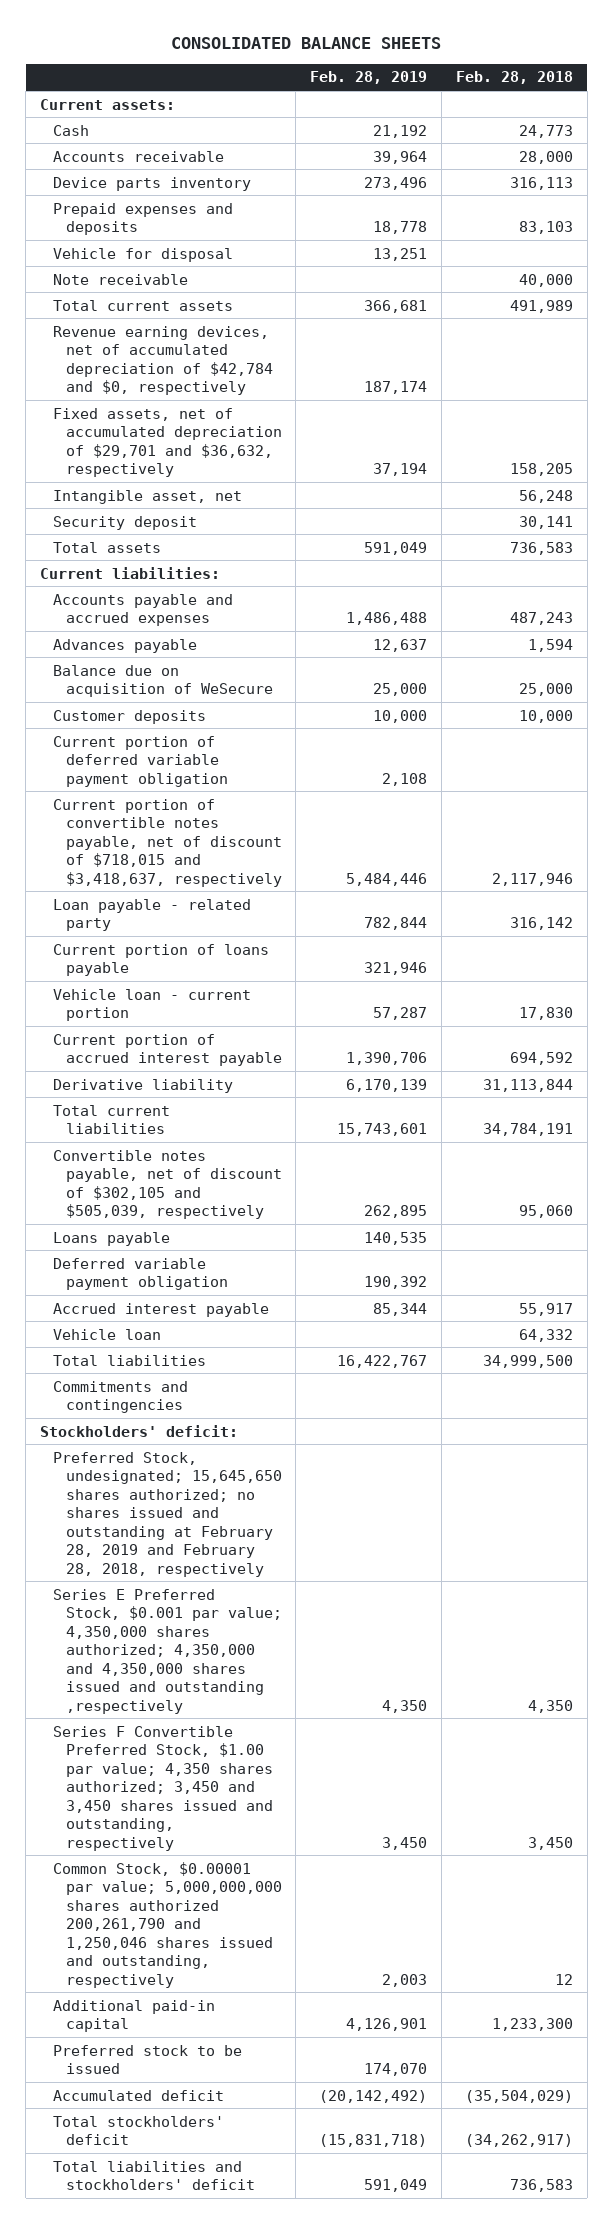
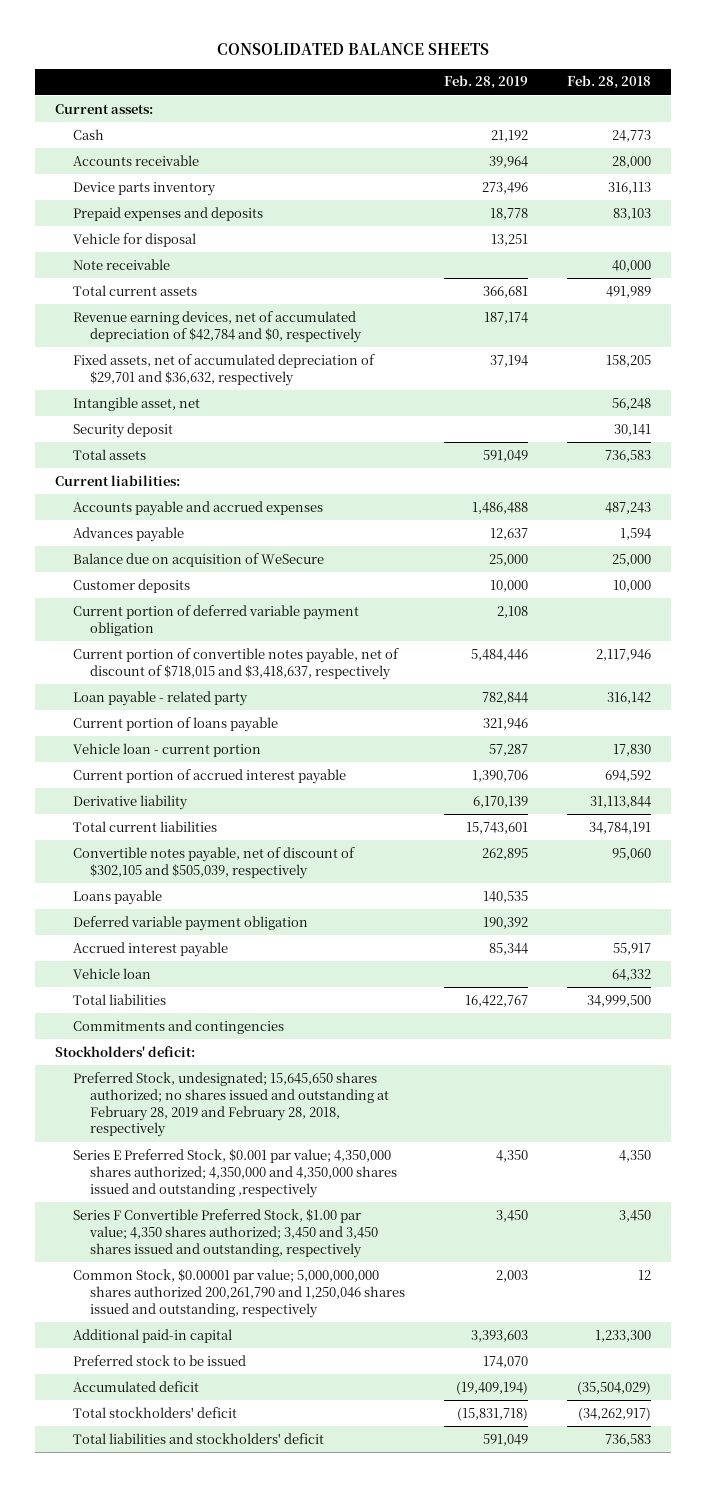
- Additional paid-in capital | 4,126,901 | 1,233,300
+ Additional paid-in capital | 3,393,603 | 1,233,300
- Accumulated deficit | (20,142,492) | (35,504,029)
+ Accumulated deficit | (19,409,194) | (35,504,029)

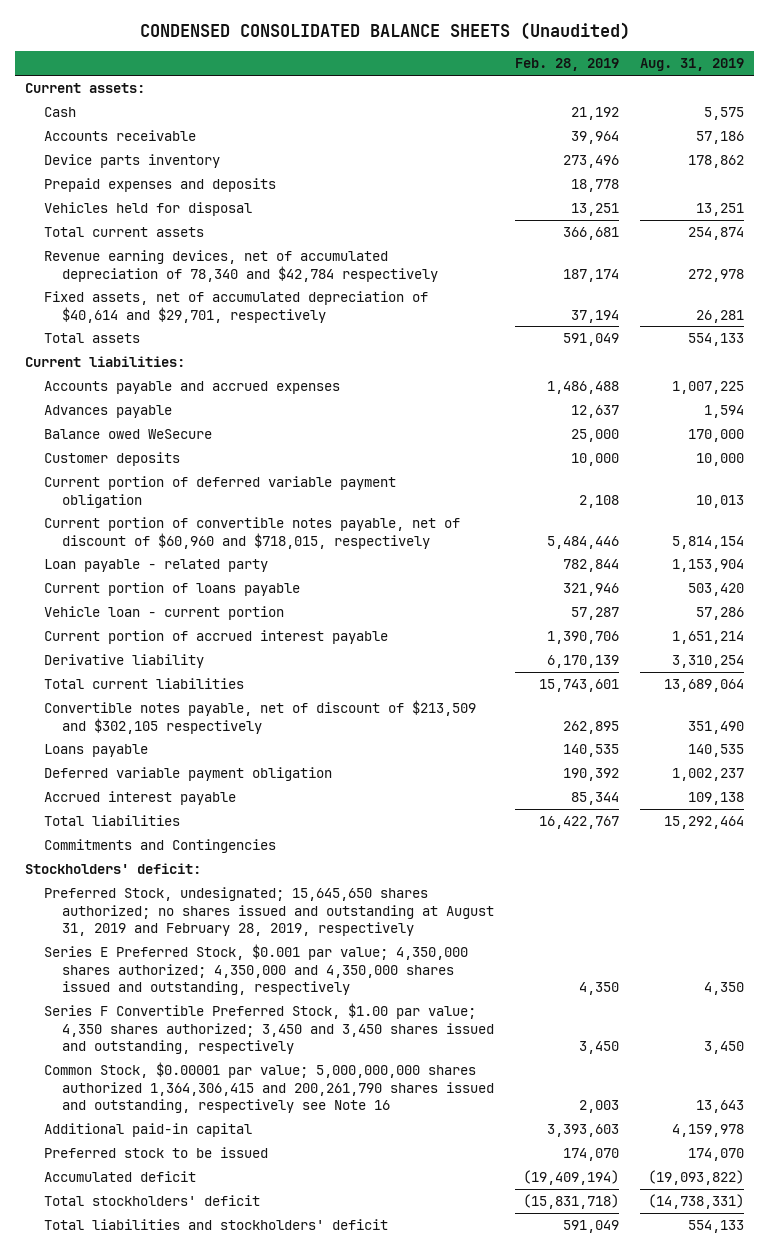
- CONSOLIDATED BALANCE SHEETS
+ CONDENSED CONSOLIDATED BALANCE SHEETS (Unaudited)
- | Feb. 28, 2019 | Feb. 28, 2018
+ | Feb. 28, 2019 | Aug. 31, 2019
- Vehicle for disposal | 13,251 |
- Note receivable | | 40,000
+ Vehicles held for disposal | 13,251 | 13,251
- Revenue earning devices, net of accumulated depreciation of $42,784 and $0, respectively | 187,174 |
- Fixed assets, net of accumulated depreciation of $29,701 and $36,632, respectively | 37,194 | 158,205
- Intangible asset, net | | 56,248
- Security deposit | | 30,141
+ Revenue earning devices, net of accumulated depreciation of 78,340 and $42,784 respectively | 187,174 | 272,978
+ Fixed assets, net of accumulated depreciation of $40,614 and $29,701, respectively | 37,194 | 26,281
- Balance due on acquisition of WeSecure | 25,000 | 25,000
+ Balance owed WeSecure | 25,000 | 170,000
- Current portion of convertible notes payable, net of discount of $718,015 and $3,418,637, respectively | 5,484,446 | 2,117,946
+ Current portion of convertible notes payable, net of discount of $60,960 and $718,015, respectively | 5,484,446 | 5,814,154
- Convertible notes payable, net of discount of $302,105 and $505,039, respectively | 262,895 | 95,060
+ Convertible notes payable, net of discount of $213,509 and $302,105 respectively | 262,895 | 351,490
- Vehicle loan | | 64,332
- Commitments and contingencies
+ Commitments and Contingencies
- Preferred Stock, undesignated; 15,645,650 shares authorized; no shares issued and outstanding at February 28, 2019 and February 28, 2018, respectively
- Series E Preferred Stock, $0.001 par value; 4,350,000 shares authorized; 4,350,000 and 4,350,000 shares issued and outstanding ,respectively | 4,350 | 4,350
+ Preferred Stock, undesignated; 15,645,650 shares authorized; no shares issued and outstanding at August 31, 2019 and February 28, 2019, respectively
+ Series E Preferred Stock, $0.001 par value; 4,350,000 shares authorized; 4,350,000 and 4,350,000 shares issued and outstanding, respectively | 4,350 | 4,350
- Common Stock, $0.00001 par value; 5,000,000,000 shares authorized 200,261,790 and 1,250,046 shares issued and outstanding, respectively | 2,003 | 12
+ Common Stock, $0.00001 par value; 5,000,000,000 shares authorized 1,364,306,415 and 200,261,790 shares issued and outstanding, respectively see Note 16 | 2,003 | 13,643

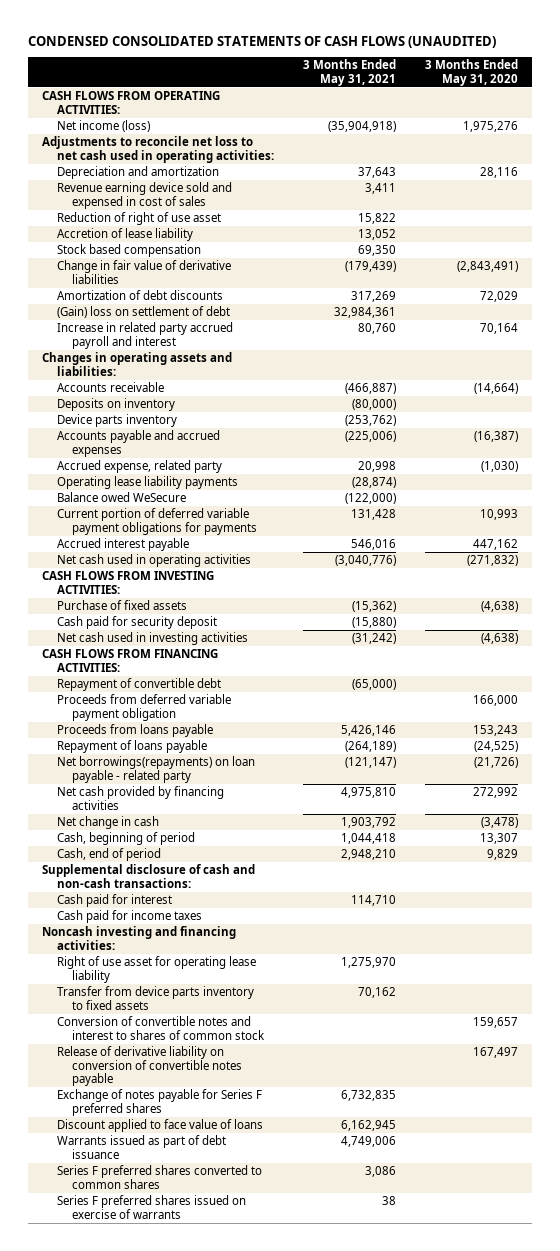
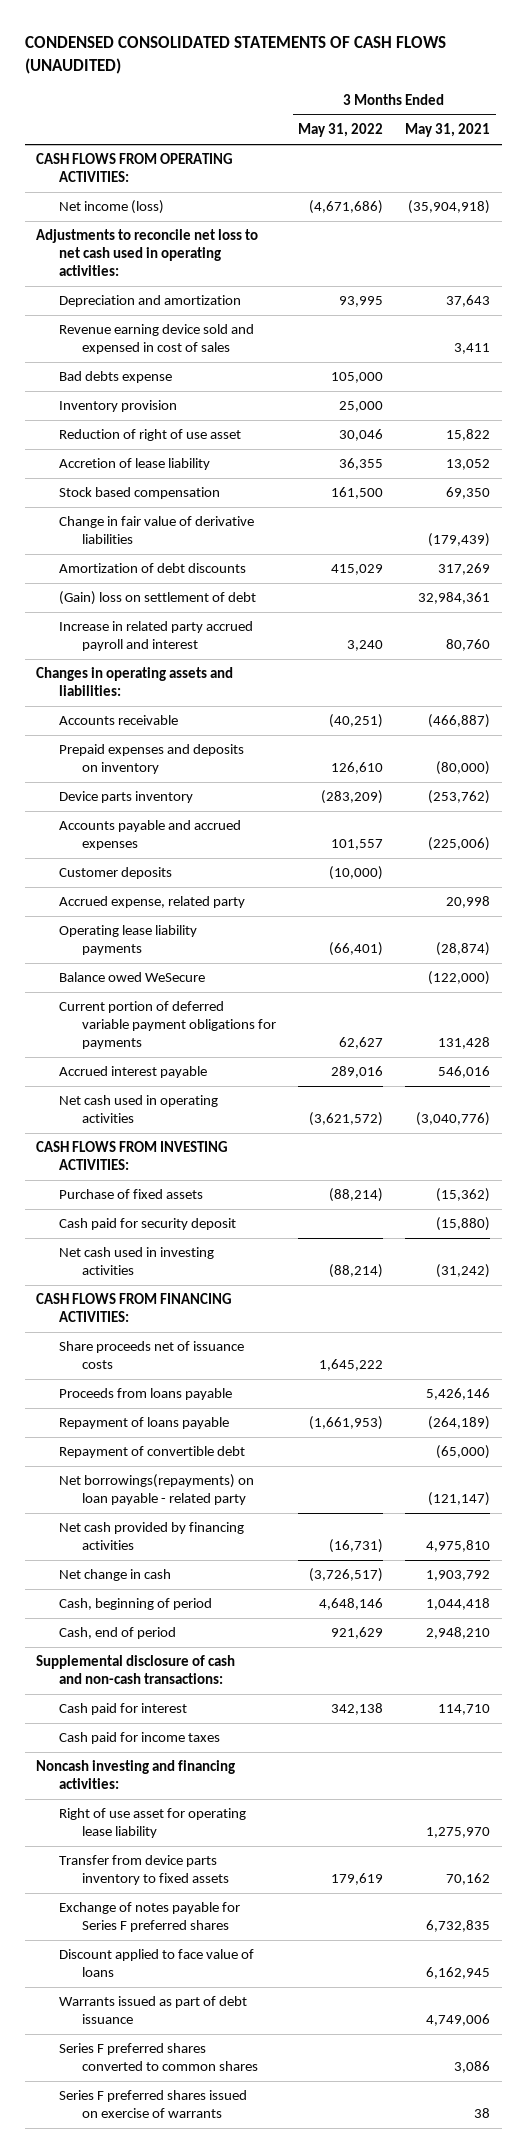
- | 3 Months Ended May 31, 2021 | 3 Months Ended May 31, 2020
+ | 3 Months Ended May 31, 2022 | 3 Months Ended May 31, 2021
+ Bad debts expense | 105,000 |
+ Inventory provision | 25,000 |
- Deposits on inventory | (80,000) |
+ Prepaid expenses and deposits on inventory | 126,610 | (80,000)
+ Customer deposits | (10,000) |
- Proceeds from deferred variable payment obligation | | 166,000
+ Share proceeds net of issuance costs | 1,645,222 |
moved down: Repayment of convertible debt | | (65,000)
- Conversion of convertible notes and interest to shares of common stock | | 159,657
- Release of derivative liability on conversion of convertible notes payable | | 167,497

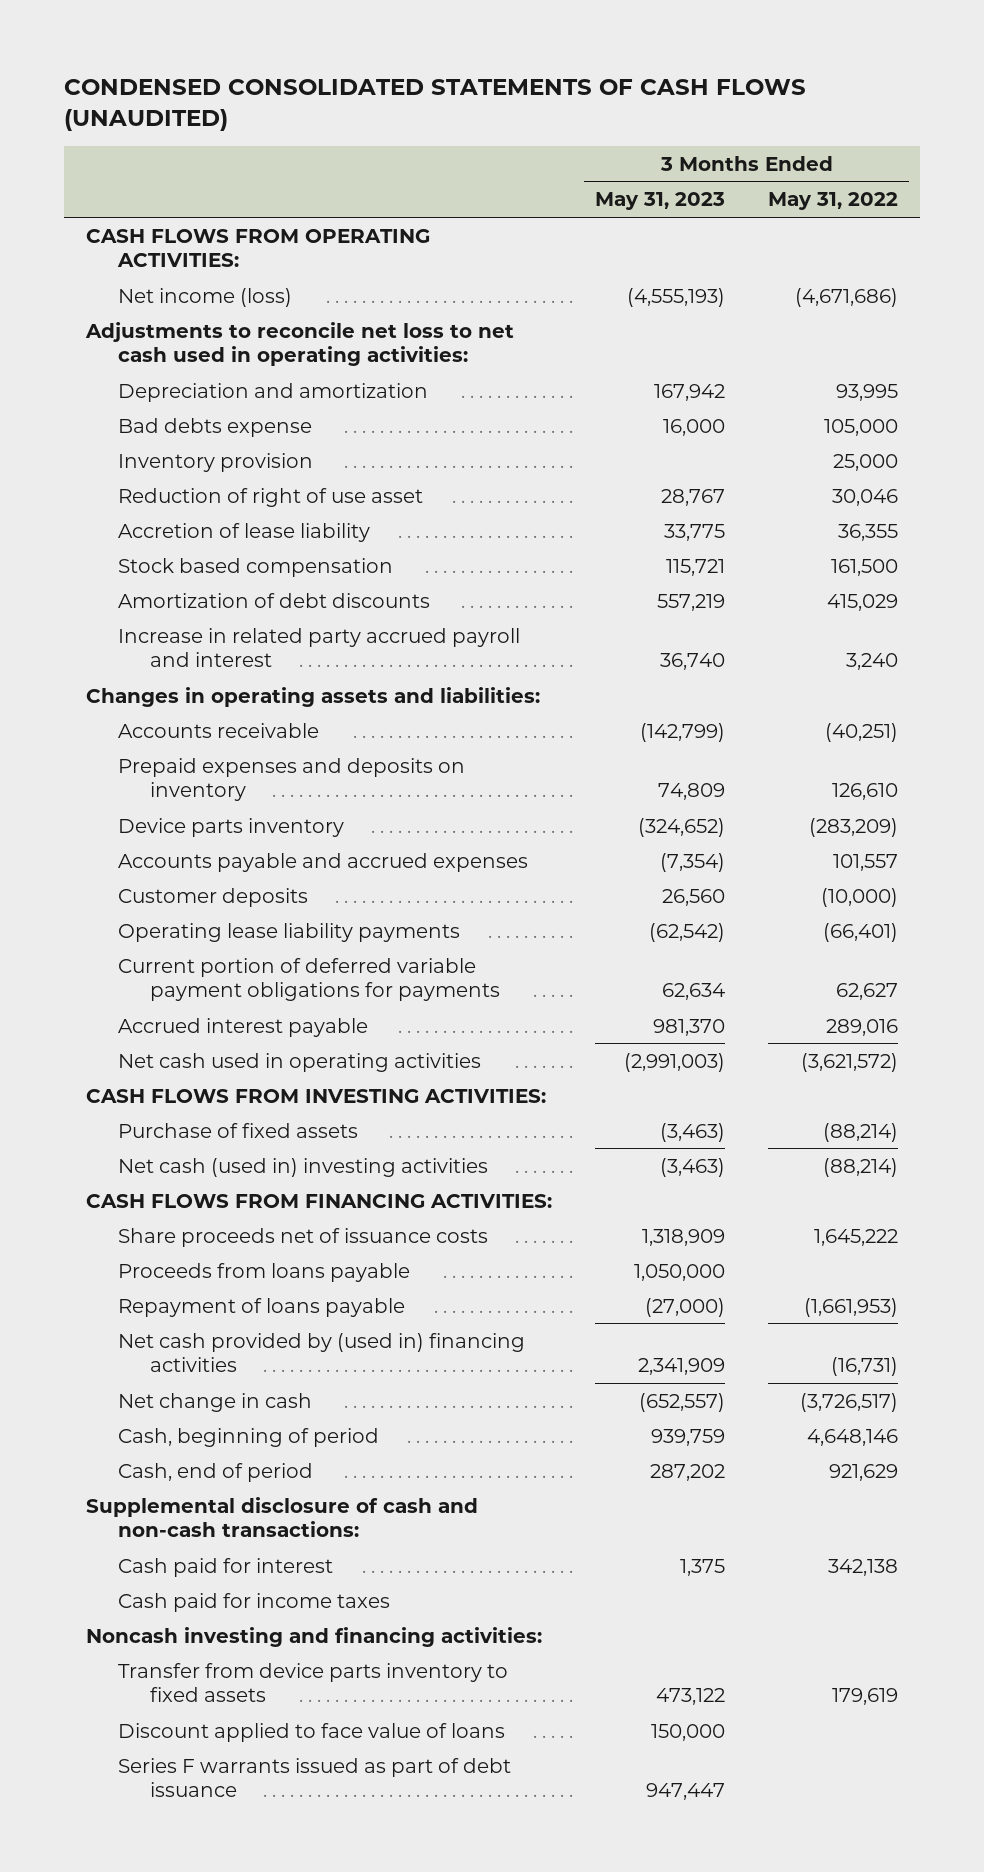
- | 3 Months Ended May 31, 2022 | 3 Months Ended May 31, 2021
+ | 3 Months Ended May 31, 2023 | 3 Months Ended May 31, 2022
- Revenue earning device sold and expensed in cost of sales | | 3,411
- Change in fair value of derivative liabilities | | (179,439)
- (Gain) loss on settlement of debt | | 32,984,361
- Accrued expense, related party | | 20,998
- Balance owed WeSecure | | (122,000)
- Cash paid for security deposit | | (15,880)
- Net cash used in investing activities | (88,214) | (31,242)
+ Net cash (used in) investing activities | (3,463) | (88,214)
- Repayment of convertible debt | | (65,000)
- Net borrowings(repayments) on loan payable - related party | | (121,147)
- Net cash provided by financing activities | (16,731) | 4,975,810
+ Net cash provided by (used in) financing activities | 2,341,909 | (16,731)
- Right of use asset for operating lease liability | | 1,275,970
- Exchange of notes payable for Series F preferred shares | | 6,732,835
- Warrants issued as part of debt issuance | | 4,749,006
- Series F preferred shares converted to common shares | | 3,086
- Series F preferred shares issued on exercise of warrants | | 38
+ Series F warrants issued as part of debt issuance | 947,447 |

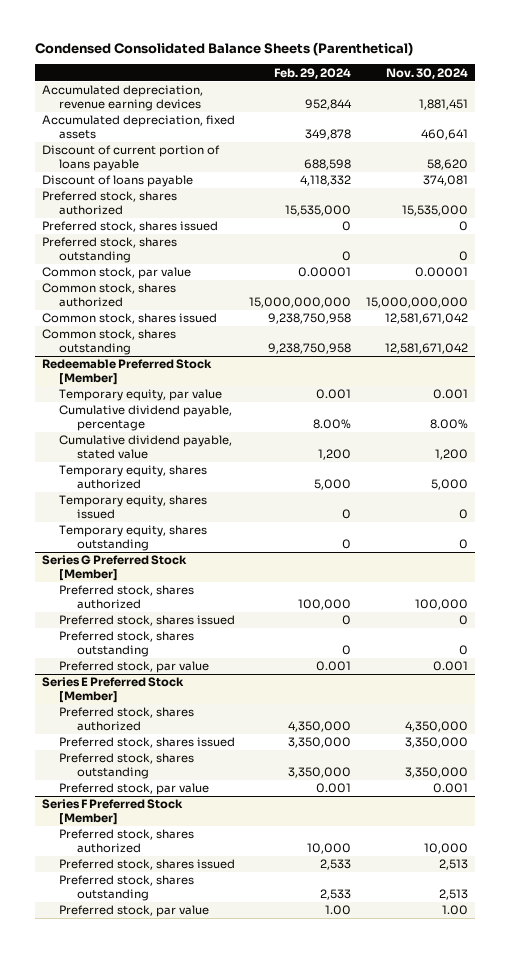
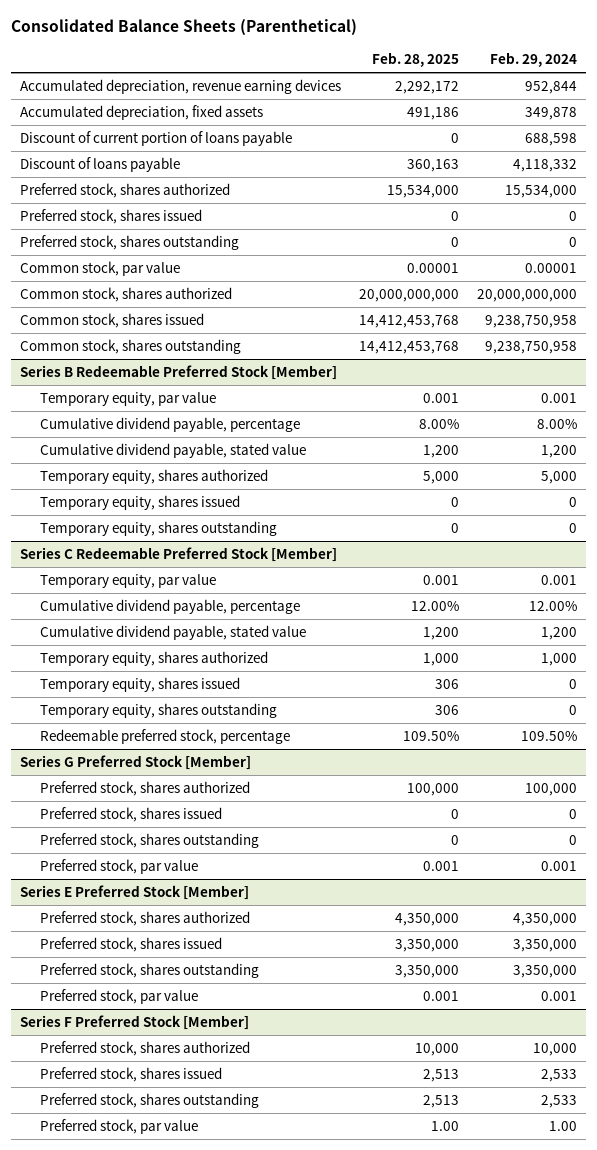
- Condensed Consolidated Balance Sheets (Parenthetical)
+ Consolidated Balance Sheets (Parenthetical)
- | Feb. 29, 2024 | Nov. 30, 2024
+ | Feb. 28, 2025 | Feb. 29, 2024
- Preferred stock, shares authorized | 15,535,000 | 15,535,000
+ Preferred stock, shares authorized | 15,534,000 | 15,534,000
- Common stock, shares authorized | 15,000,000,000 | 15,000,000,000
+ Common stock, shares authorized | 20,000,000,000 | 20,000,000,000
- Redeemable Preferred Stock [Member]
+ Series B Redeemable Preferred Stock [Member]
+ Series C Redeemable Preferred Stock [Member]
+ Temporary equity, par value | 0.001 | 0.001
+ Cumulative dividend payable, percentage | 12.00% | 12.00%
+ Cumulative dividend payable, stated value | 1,200 | 1,200
+ Temporary equity, shares authorized | 1,000 | 1,000
+ Temporary equity, shares issued | 306 | 0
+ Temporary equity, shares outstanding | 306 | 0
+ Redeemable preferred stock, percentage | 109.50% | 109.50%

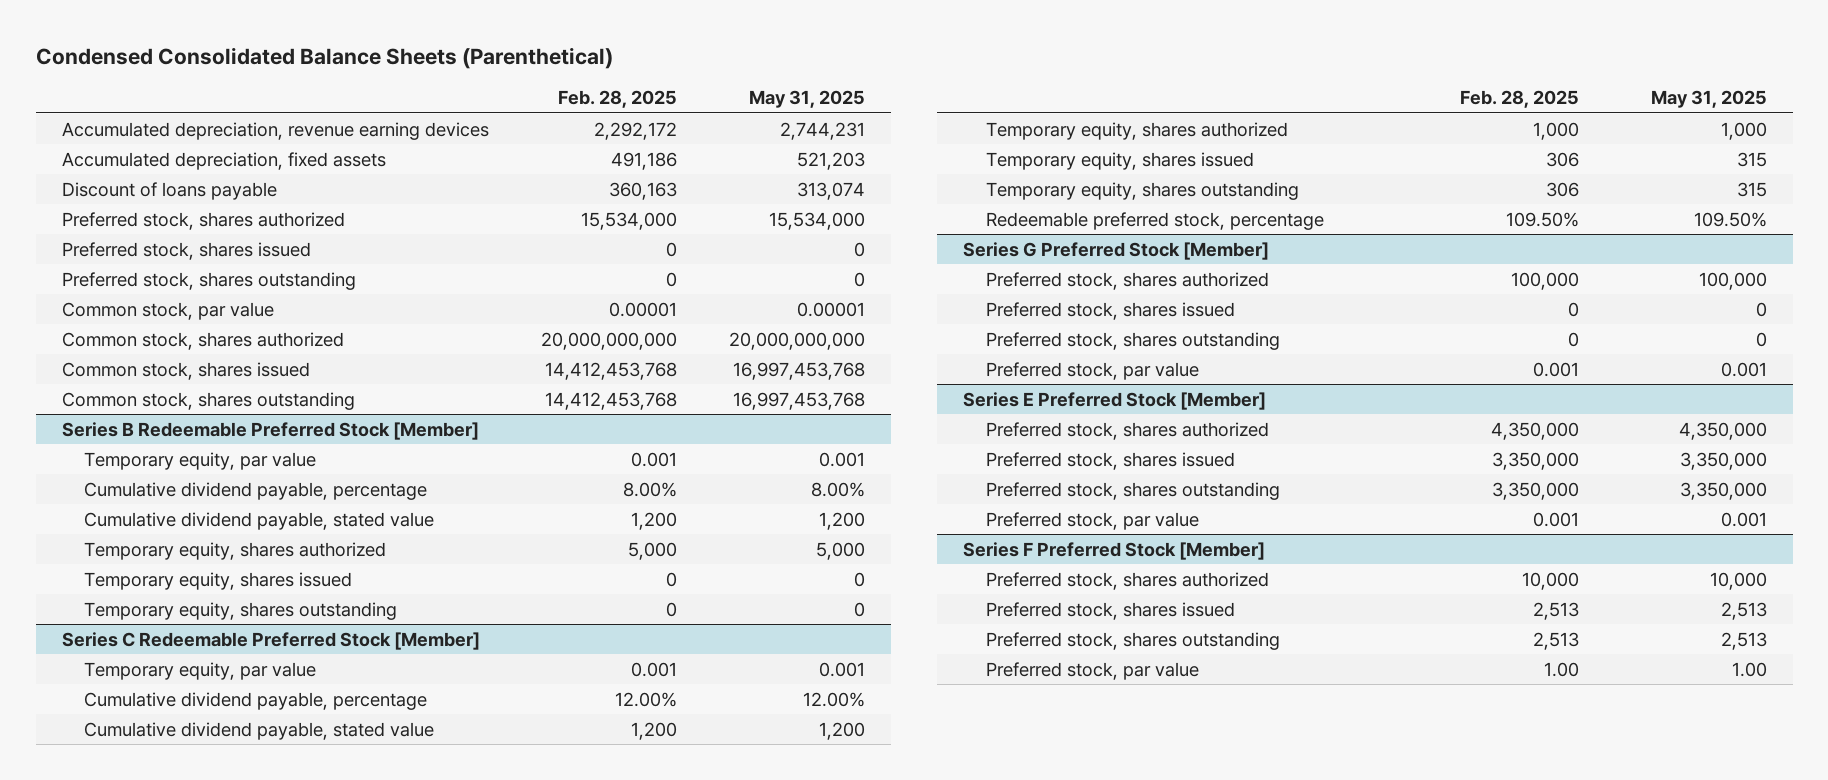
- Consolidated Balance Sheets (Parenthetical)
+ Condensed Consolidated Balance Sheets (Parenthetical)
- | Feb. 28, 2025 | Feb. 29, 2024
+ | Feb. 28, 2025 | May 31, 2025
- Discount of current portion of loans payable | 0 | 688,598

